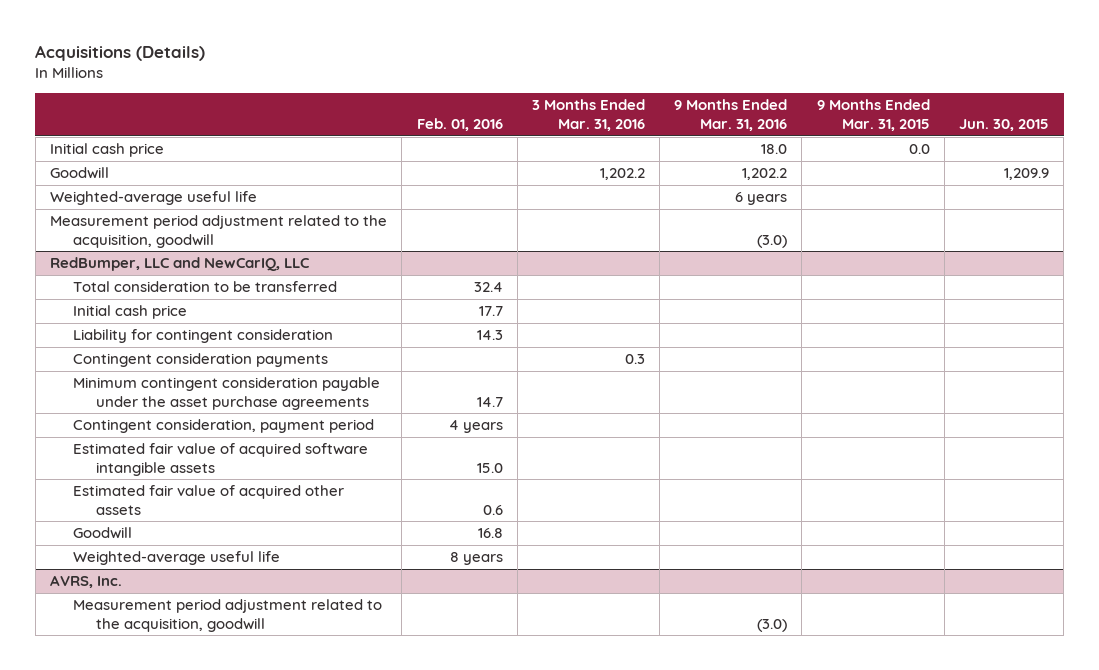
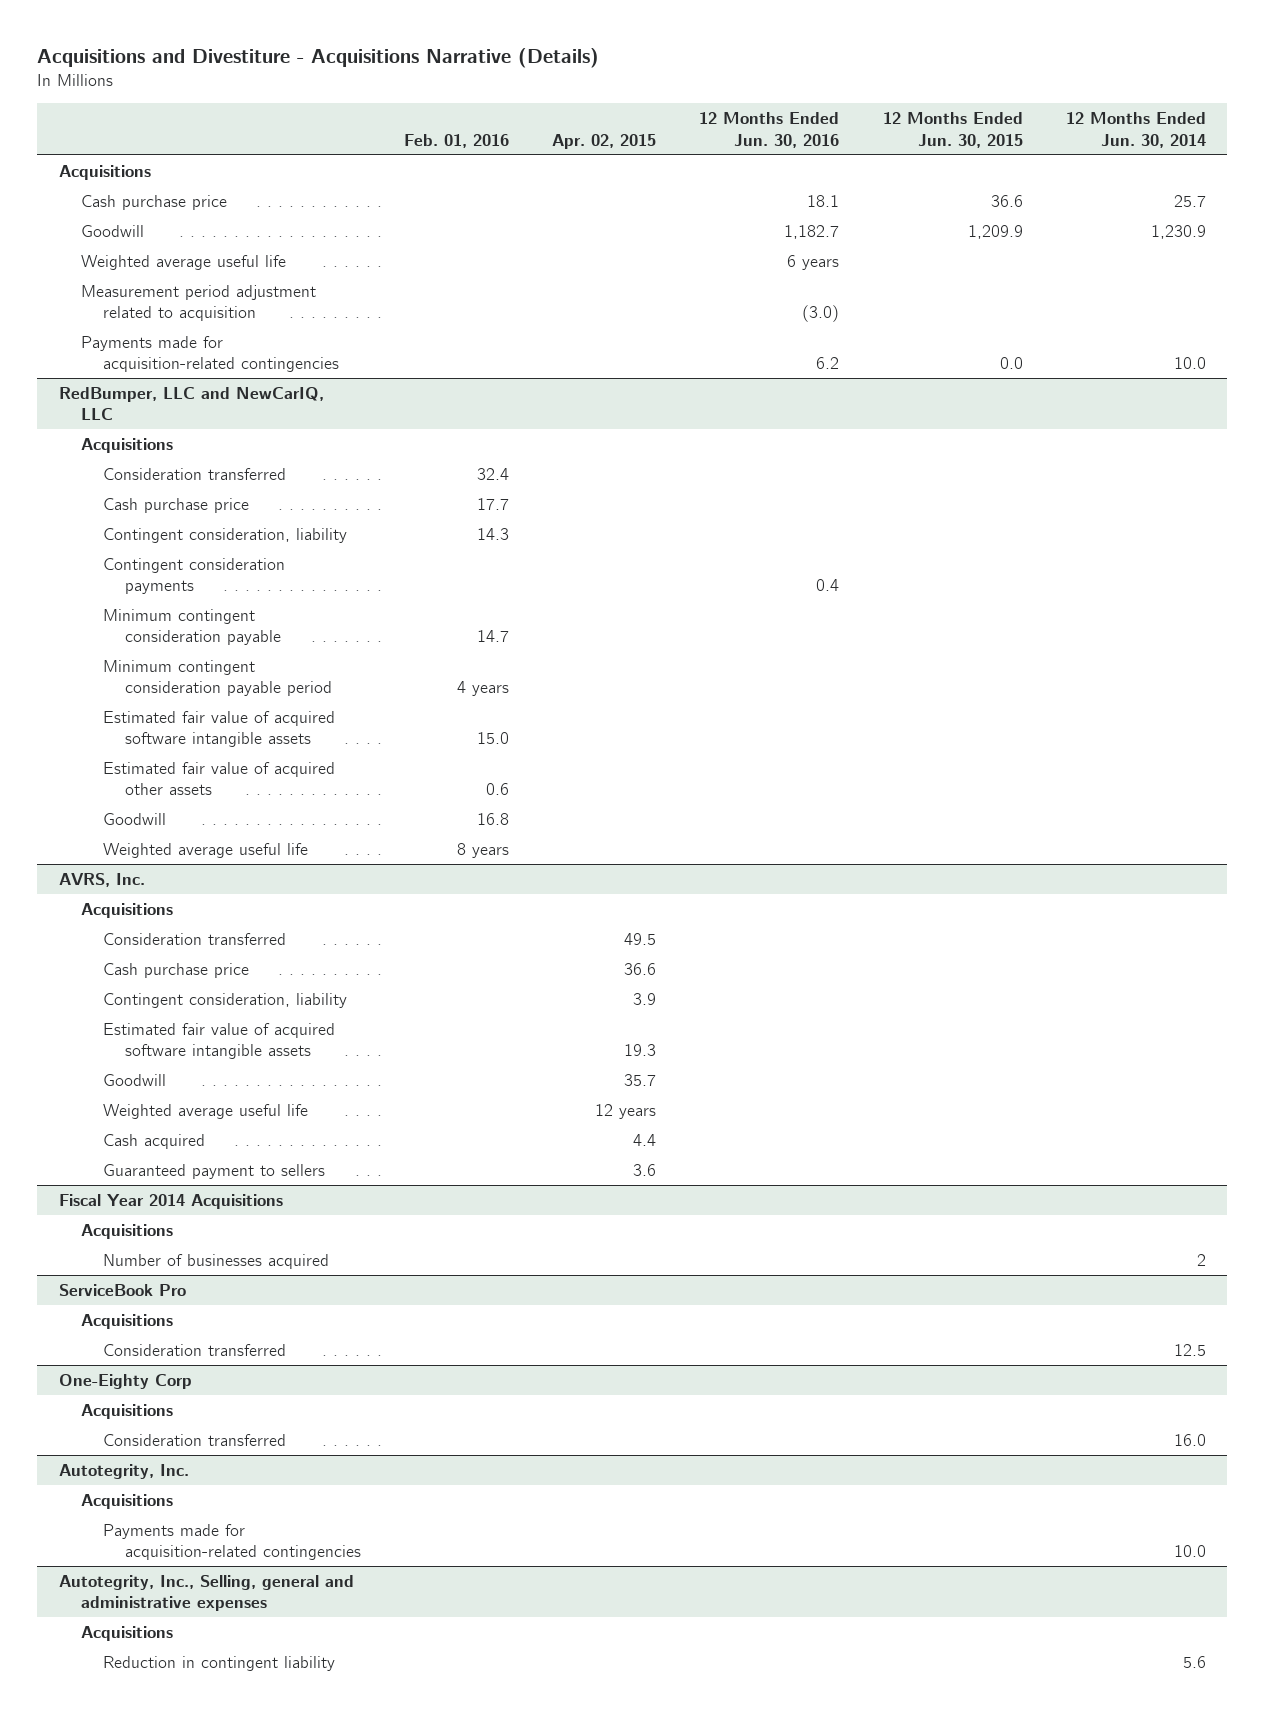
- Acquisitions (Details)
+ Acquisitions and Divestiture - Acquisitions Narrative (Details)
- | Feb. 01, 2016 | 3 Months Ended Mar. 31, 2016 | 9 Months Ended Mar. 31, 2016 | 9 Months Ended Mar. 31, 2015 | Jun. 30, 2015
+ | Feb. 01, 2016 | Apr. 02, 2015 | 12 Months Ended Jun. 30, 2016 | 12 Months Ended Jun. 30, 2015 | 12 Months Ended Jun. 30, 2014
- Initial cash price | | | 18.0 | 0.0 |
+ Acquisitions
+ Cash purchase price | | | 18.1 | 36.6 | 25.7
- Weighted-average useful life | | | 6 years | |
- Measurement period adjustment related to the acquisition, goodwill | | | (3.0) | |
+ Weighted average useful life | | | 6 years | |
+ Measurement period adjustment related to acquisition | | | (3.0) | |
+ Payments made for acquisition-related contingencies | | | 6.2 | 0.0 | 10.0
@ RedBumper, LLC and NewCarIQ, LLC
- Total consideration to be transferred | 32.4 | | | |
- Initial cash price | 17.7 | | | |
- Liability for contingent consideration | 14.3 | | | |
+ Acquisitions
+ Consideration transferred | 32.4 | | | |
+ Cash purchase price | 17.7 | | | |
+ Contingent consideration, liability | 14.3 | | | |
- Minimum contingent consideration payable under the asset purchase agreements | 14.7 | | | |
- Contingent consideration, payment period | 4 years | | | |
+ Minimum contingent consideration payable | 14.7 | | | |
+ Minimum contingent consideration payable period | 4 years | | | |
- Weighted-average useful life | 8 years | | | |
+ Weighted average useful life | 8 years | | | |
@ AVRS, Inc.
- Measurement period adjustment related to the acquisition, goodwill | | | (3.0) | |
+ Acquisitions
+ Consideration transferred | | 49.5 | | |
+ Cash purchase price | | 36.6 | | |
+ Contingent consideration, liability | | 3.9 | | |
+ Estimated fair value of acquired software intangible assets | | 19.3 | | |
+ Goodwill | | 35.7 | | |
+ Weighted average useful life | | 12 years | | |
+ Cash acquired | | 4.4 | | |
+ Guaranteed payment to sellers | | 3.6 | | |
+ Fiscal Year 2014 Acquisitions
+ Acquisitions
+ Number of businesses acquired | | | | | 2
+ ServiceBook Pro
+ Acquisitions
+ Consideration transferred | | | | | 12.5
+ One-Eighty Corp
+ Acquisitions
+ Consideration transferred | | | | | 16.0
+ Autotegrity, Inc.
+ Acquisitions
+ Payments made for acquisition-related contingencies | | | | | 10.0
+ Autotegrity, Inc., Selling, general and administrative expenses
+ Acquisitions
+ Reduction in contingent liability | | | | | 5.6

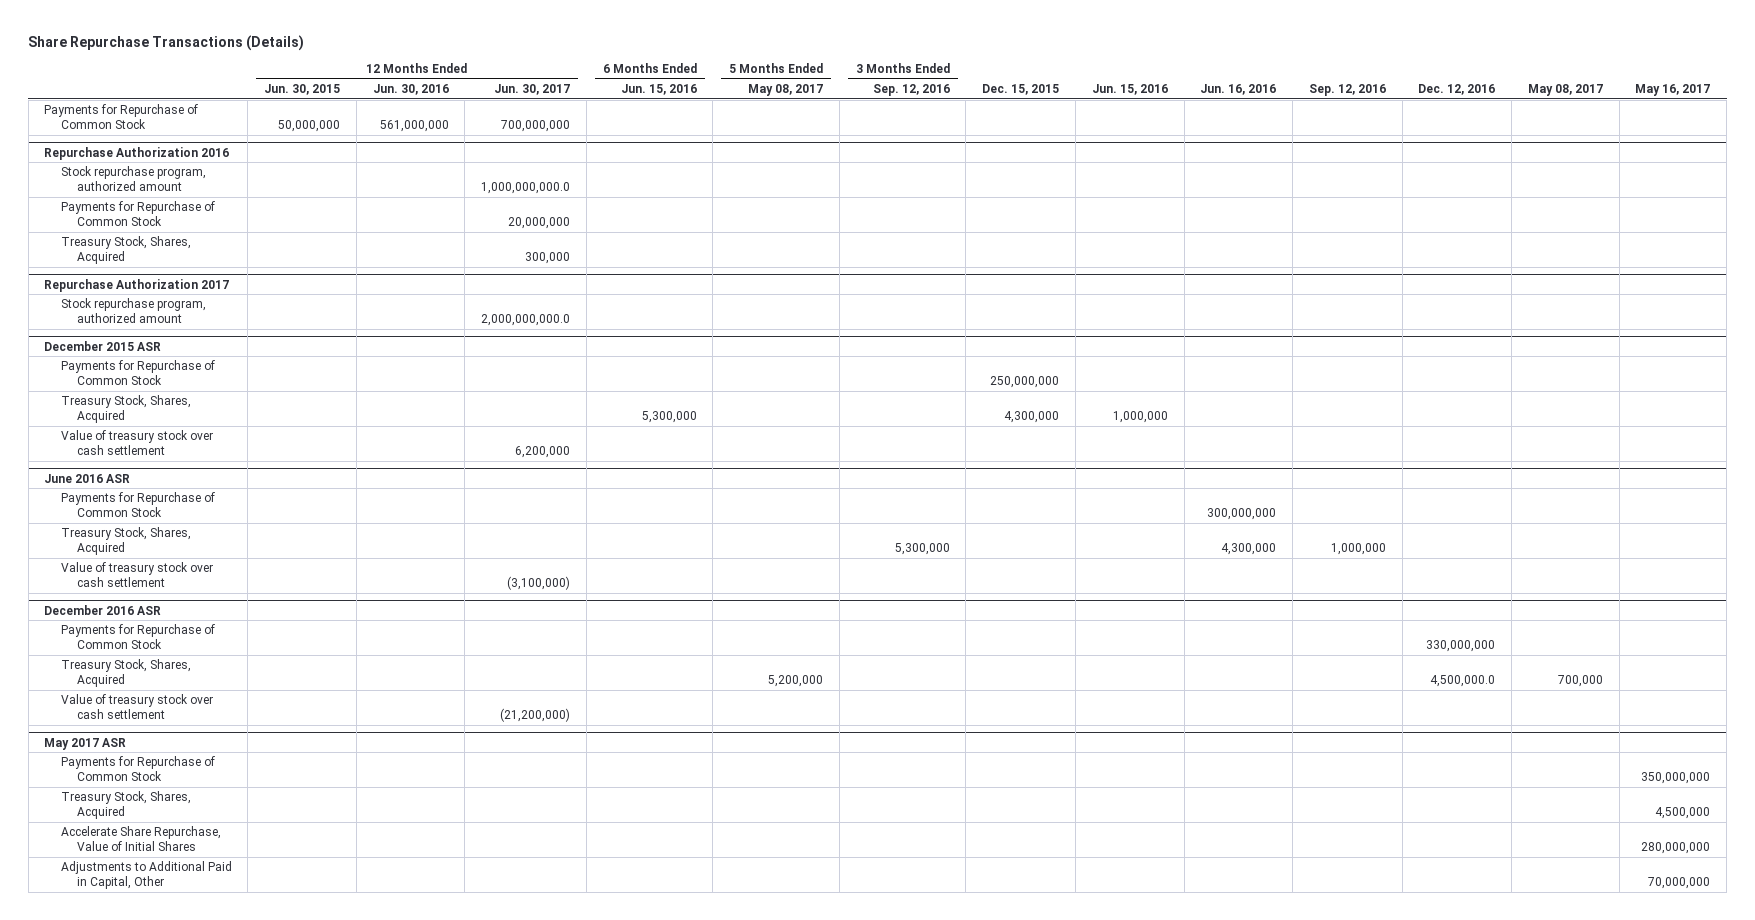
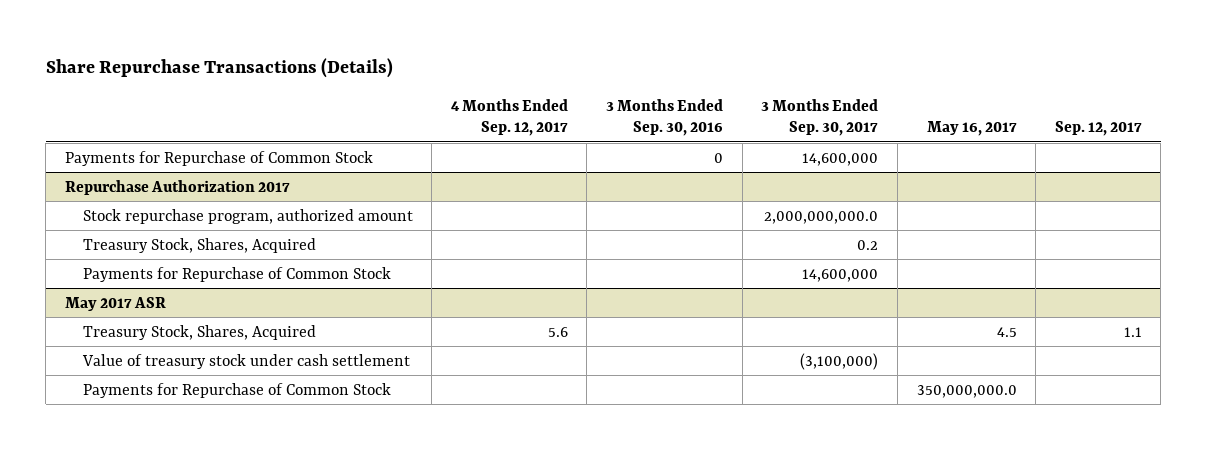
- | 12 Months Ended Jun. 30, 2015 | 12 Months Ended Jun. 30, 2016 | 12 Months Ended Jun. 30, 2017 | 6 Months Ended Jun. 15, 2016 | 5 Months Ended May 08, 2017 | 3 Months Ended Sep. 12, 2016 | Dec. 15, 2015 | Jun. 15, 2016 | Jun. 16, 2016 | Sep. 12, 2016 | Dec. 12, 2016 | May 08, 2017 | May 16, 2017
+ | 4 Months Ended Sep. 12, 2017 | 3 Months Ended Sep. 30, 2016 | 3 Months Ended Sep. 30, 2017 | May 16, 2017 | Sep. 12, 2017
- Repurchase Authorization 2016
- Stock repurchase program, authorized amount | | | 1,000,000,000.0 | | | | | | | | | |
- Payments for Repurchase of Common Stock | | | 20,000,000 | | | | | | | | | |
- Treasury Stock, Shares, Acquired | | | 300,000 | | | | | | | | | |
- December 2015 ASR
- Payments for Repurchase of Common Stock | | | | | | | 250,000,000 | | | | | |
- Treasury Stock, Shares, Acquired | | | | 5,300,000 | | | 4,300,000 | 1,000,000 | | | | |
- Value of treasury stock over cash settlement | | | 6,200,000 | | | | | | | | | |
- June 2016 ASR
- Payments for Repurchase of Common Stock | | | | | | | | | 300,000,000 | | | |
- Treasury Stock, Shares, Acquired | | | | | | 5,300,000 | | | 4,300,000 | 1,000,000 | | |
- Value of treasury stock over cash settlement | | | (3,100,000) | | | | | | | | | |
- December 2016 ASR
- Payments for Repurchase of Common Stock | | | | | | | | | | | 330,000,000 | |
- Treasury Stock, Shares, Acquired | | | | | 5,200,000 | | | | | | 4,500,000.0 | 700,000 |
- Value of treasury stock over cash settlement | | | (21,200,000) | | | | | | | | | |
@ Repurchase Authorization 2017
+ Treasury Stock, Shares, Acquired | | | 0.2 | |
+ Payments for Repurchase of Common Stock | | | 14,600,000 | |
@ May 2017 ASR
- Payments for Repurchase of Common Stock | | | | | | | | | | | | | 350,000,000
- Treasury Stock, Shares, Acquired | | | | | | | | | | | | | 4,500,000
- Accelerate Share Repurchase, Value of Initial Shares | | | | | | | | | | | | | 280,000,000
- Adjustments to Additional Paid in Capital, Other | | | | | | | | | | | | | 70,000,000
+ Treasury Stock, Shares, Acquired | 5.6 | | | 4.5 | 1.1
+ Value of treasury stock under cash settlement | | | (3,100,000) | |
+ Payments for Repurchase of Common Stock | | | | 350,000,000.0 |

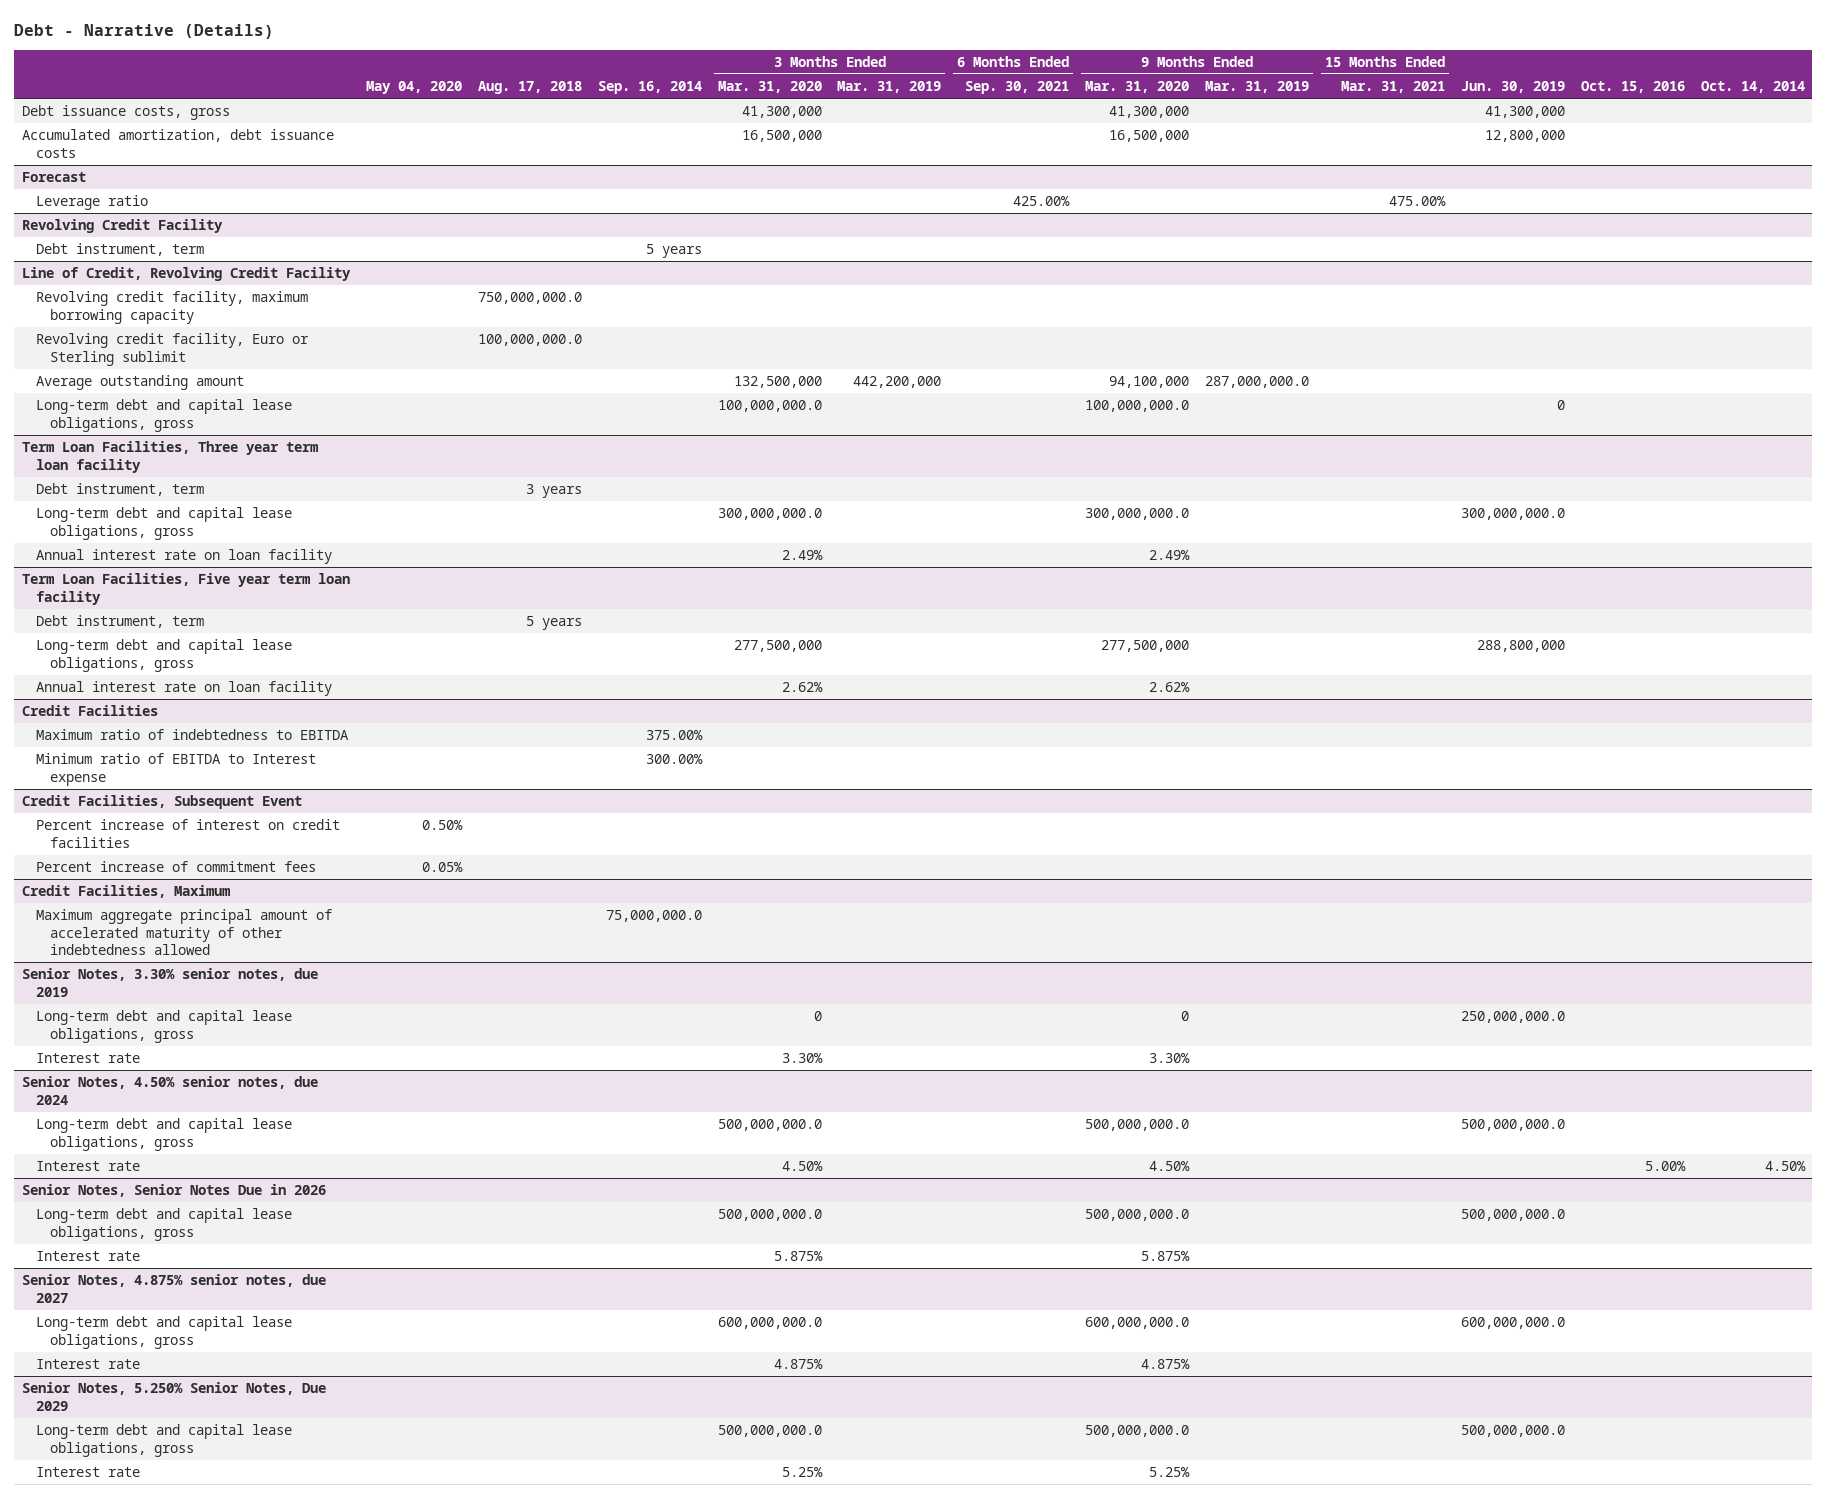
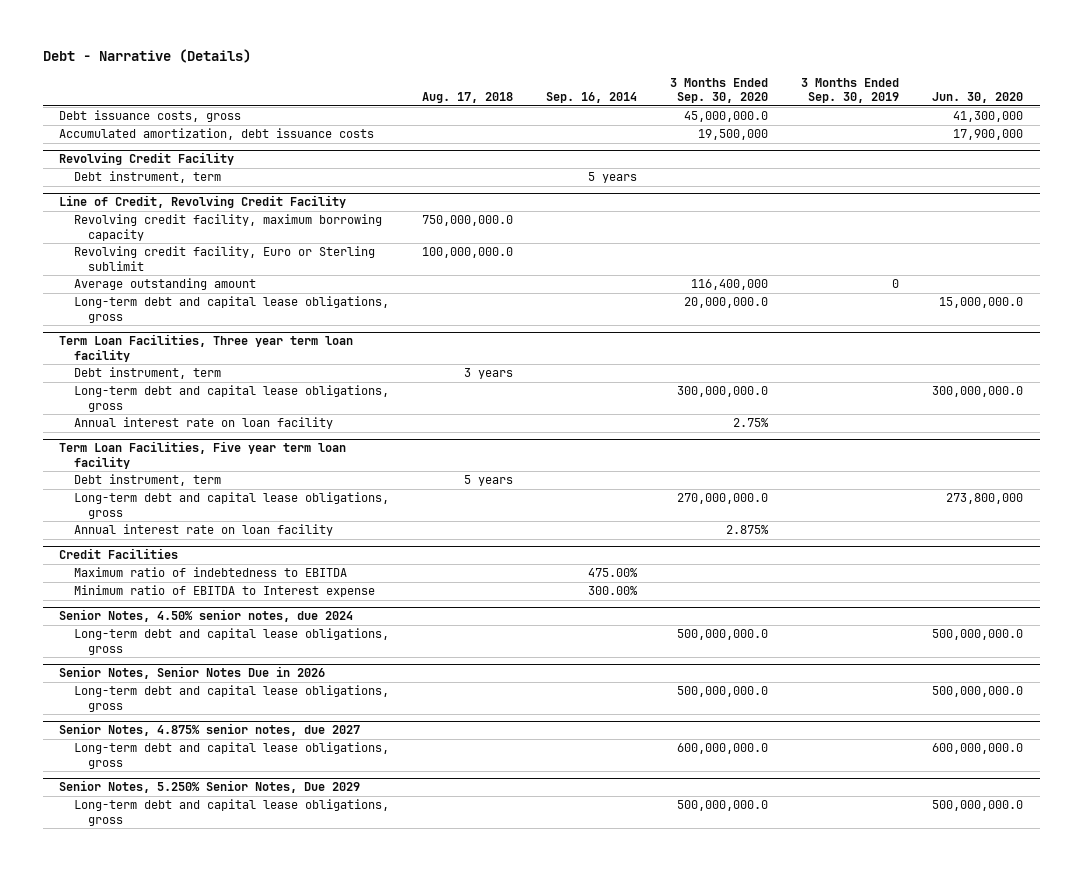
- | May 04, 2020 | Aug. 17, 2018 | Sep. 16, 2014 | 3 Months Ended Mar. 31, 2020 | 3 Months Ended Mar. 31, 2019 | 6 Months Ended Sep. 30, 2021 | 9 Months Ended Mar. 31, 2020 | 9 Months Ended Mar. 31, 2019 | 15 Months Ended Mar. 31, 2021 | Jun. 30, 2019 | Oct. 15, 2016 | Oct. 14, 2014
+ | Aug. 17, 2018 | Sep. 16, 2014 | 3 Months Ended Sep. 30, 2020 | 3 Months Ended Sep. 30, 2019 | Jun. 30, 2020
- Forecast
- Leverage ratio | | | | | | 425.00% | | | 475.00% | | |
@ Credit Facilities
- Maximum ratio of indebtedness to EBITDA | | | 375.00% | | | | | | | | |
+ Maximum ratio of indebtedness to EBITDA | | 475.00% | | |
- Credit Facilities, Subsequent Event
- Percent increase of interest on credit facilities | 0.50% | | | | | | | | | | |
- Percent increase of commitment fees | 0.05% | | | | | | | | | | |
- Credit Facilities, Maximum
- Maximum aggregate principal amount of accelerated maturity of other indebtedness allowed | | | 75,000,000.0 | | | | | | | | |
- Senior Notes, 3.30% senior notes, due 2019
- Long-term debt and capital lease obligations, gross | | | | 0 | | | 0 | | | 250,000,000.0 | |
- Interest rate | | | | 3.30% | | | 3.30% | | | | |
@ Senior Notes, 4.50% senior notes, due 2024
- Interest rate | | | | 4.50% | | | 4.50% | | | | 5.00% | 4.50%
@ Senior Notes, Senior Notes Due in 2026
- Interest rate | | | | 5.875% | | | 5.875% | | | | |
@ Senior Notes, 4.875% senior notes, due 2027
- Interest rate | | | | 4.875% | | | 4.875% | | | | |
@ Senior Notes, 5.250% Senior Notes, Due 2029
- Interest rate | | | | 5.25% | | | 5.25% | | | | |

